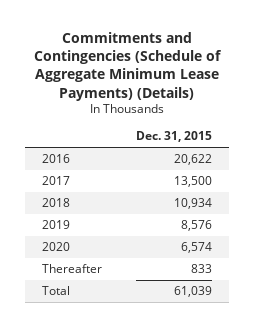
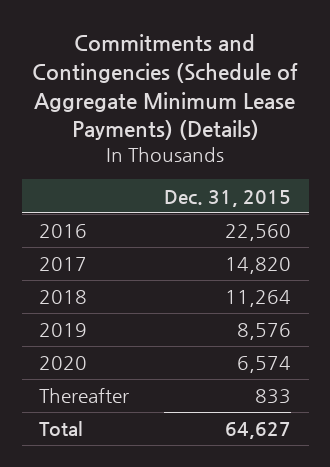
- 2016 | 20,622
- 2017 | 13,500
- 2018 | 10,934
+ 2016 | 22,560
+ 2017 | 14,820
+ 2018 | 11,264
- Total | 61,039
+ Total | 64,627

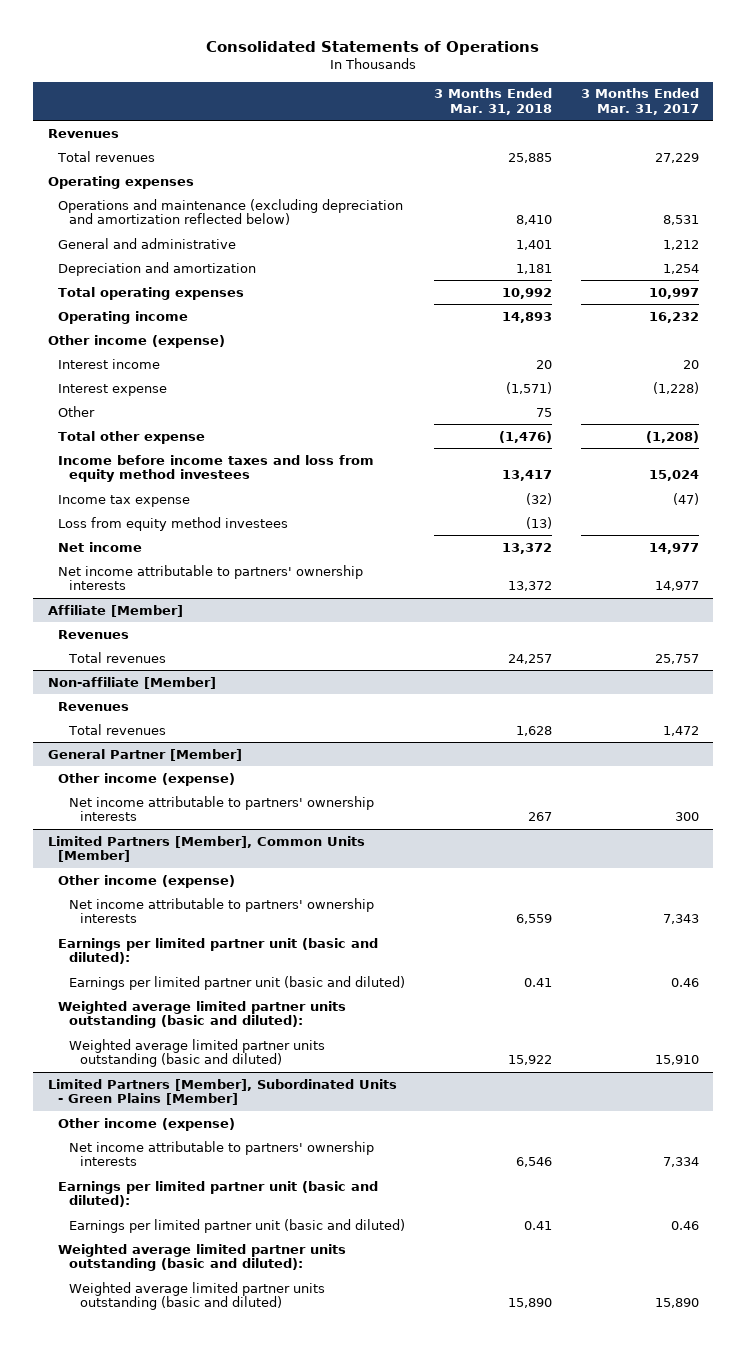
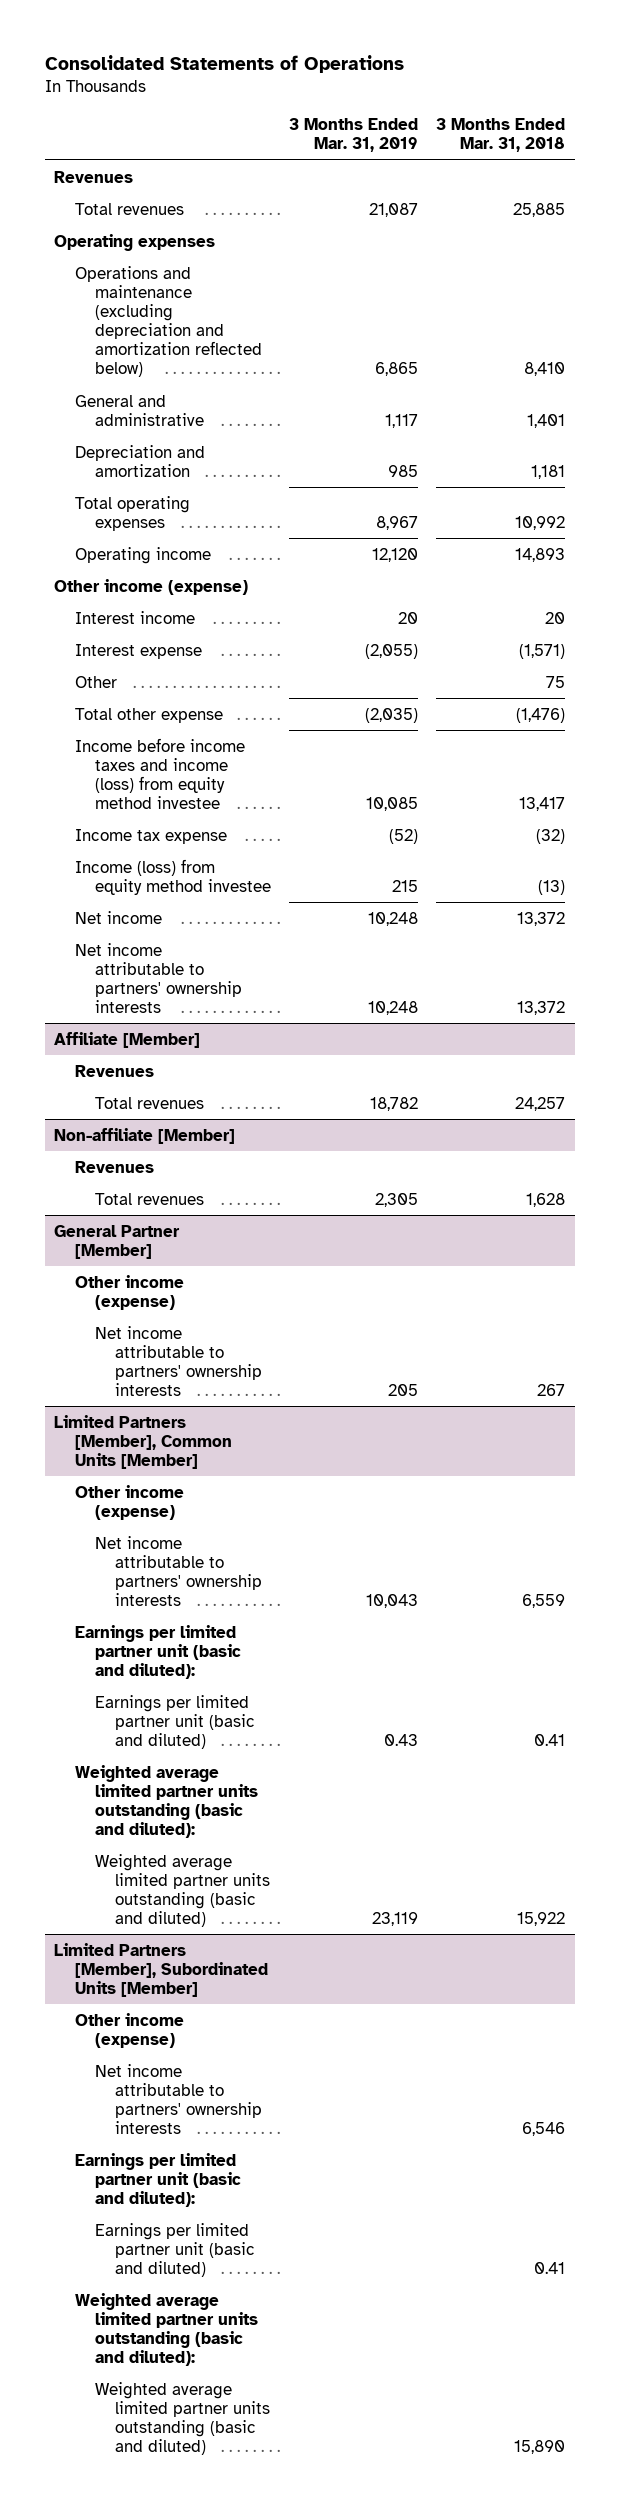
- | 3 Months Ended Mar. 31, 2018 | 3 Months Ended Mar. 31, 2017
+ | 3 Months Ended Mar. 31, 2019 | 3 Months Ended Mar. 31, 2018
- Income before income taxes and loss from equity method investees | 13,417 | 15,024
+ Income before income taxes and income (loss) from equity method investee | 10,085 | 13,417
- Loss from equity method investees | (13) |
+ Income (loss) from equity method investee | 215 | (13)
- Limited Partners [Member], Subordinated Units - Green Plains [Member]
+ Limited Partners [Member], Subordinated Units [Member]

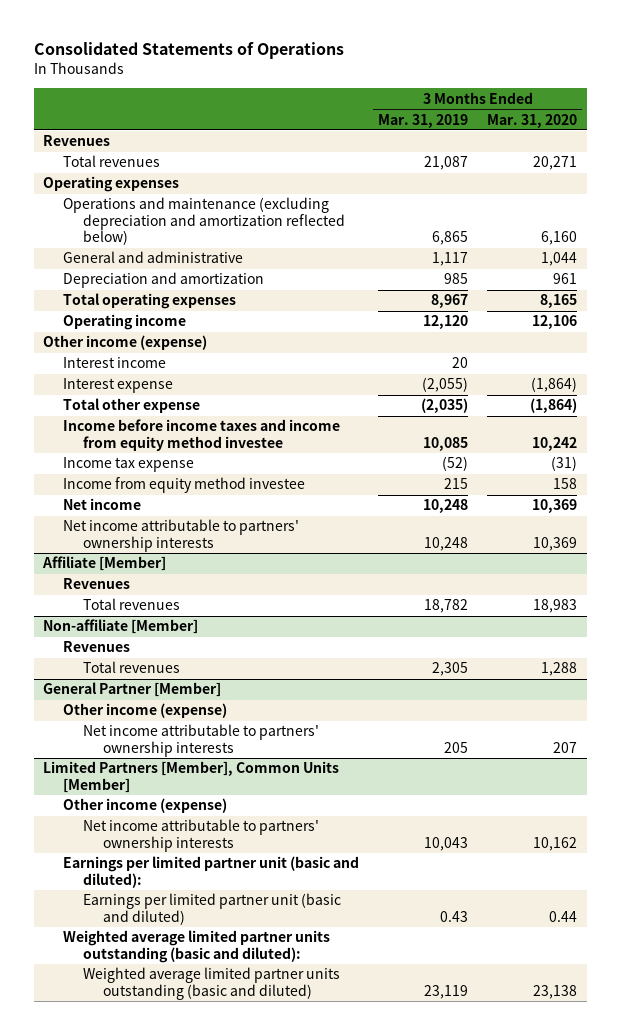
- | 3 Months Ended Mar. 31, 2019 | 3 Months Ended Mar. 31, 2018
+ | 3 Months Ended Mar. 31, 2019 | 3 Months Ended Mar. 31, 2020
- Other | | 75
- Income before income taxes and income (loss) from equity method investee | 10,085 | 13,417
+ Income before income taxes and income from equity method investee | 10,085 | 10,242
- Income (loss) from equity method investee | 215 | (13)
+ Income from equity method investee | 215 | 158
- Limited Partners [Member], Subordinated Units [Member]
- Other income (expense)
- Net income attributable to partners' ownership interests | | 6,546
- Earnings per limited partner unit (basic and diluted):
- Earnings per limited partner unit (basic and diluted) | | 0.41
- Weighted average limited partner units outstanding (basic and diluted):
- Weighted average limited partner units outstanding (basic and diluted) | | 15,890

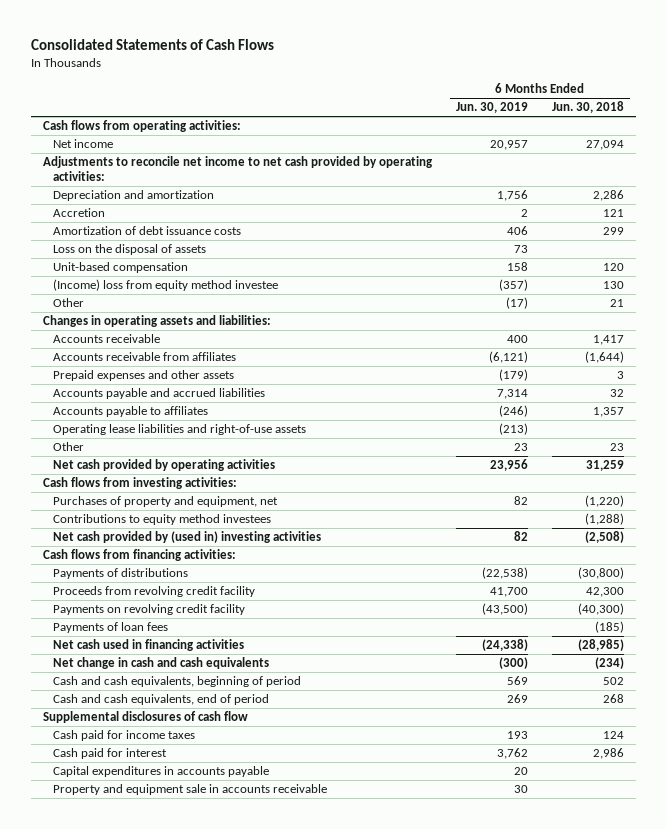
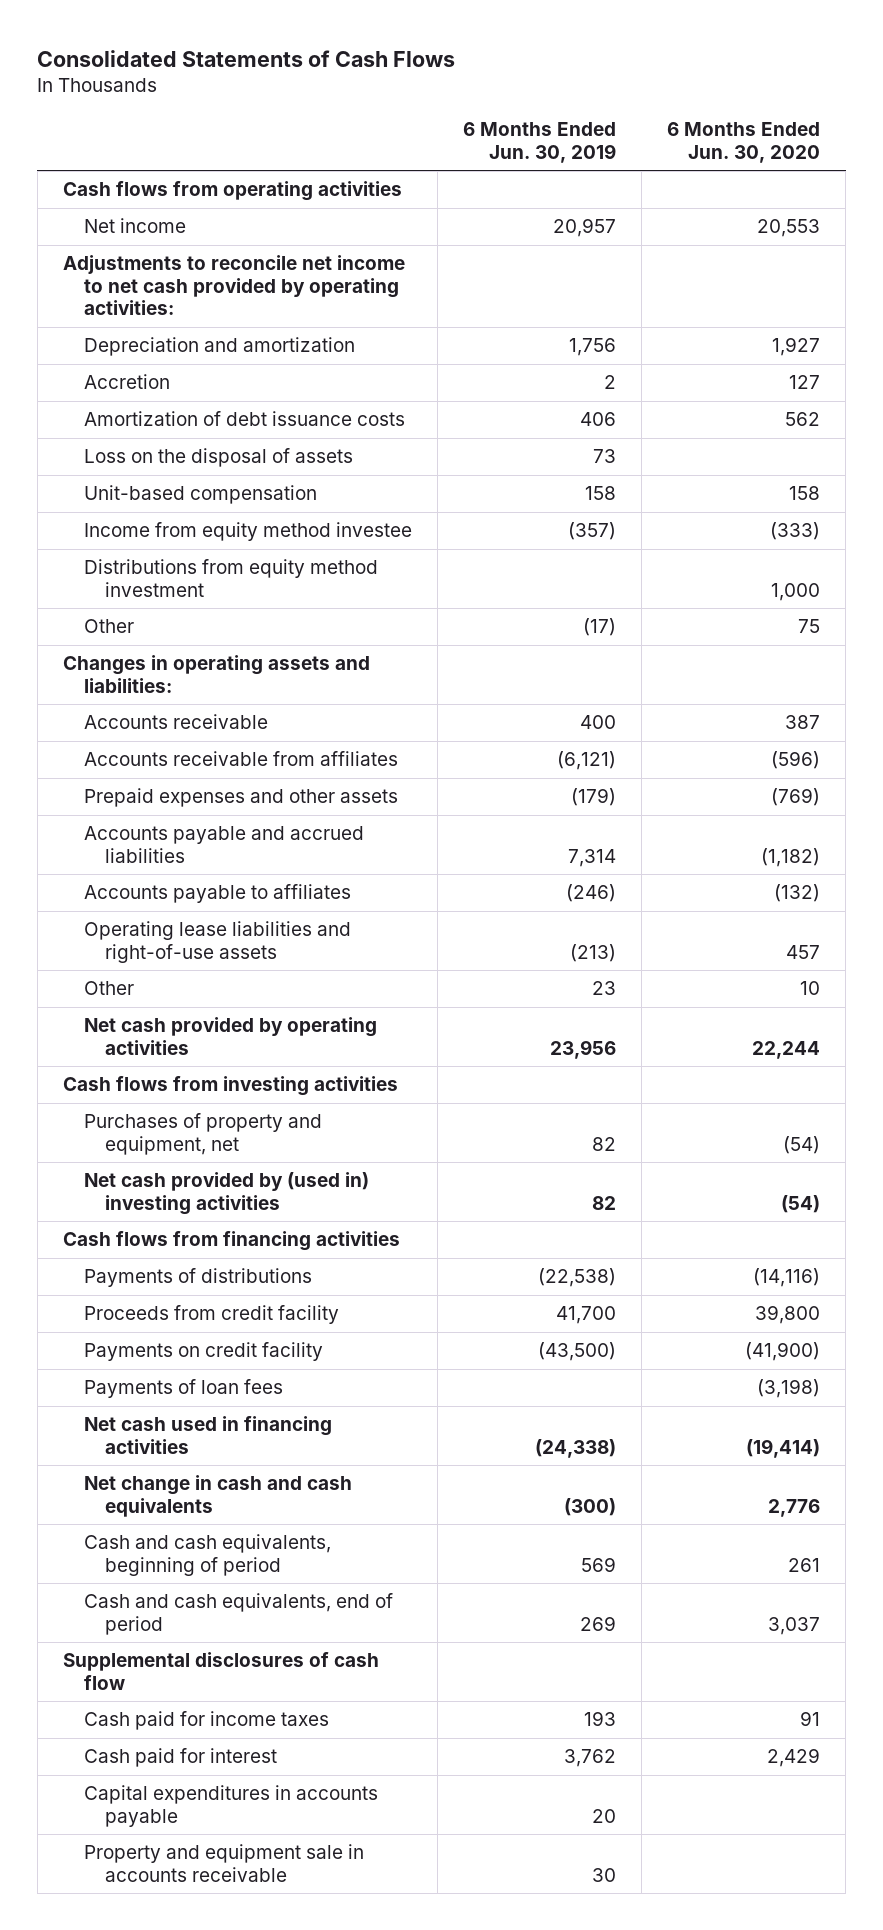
- | 6 Months Ended Jun. 30, 2019 | 6 Months Ended Jun. 30, 2018
+ | 6 Months Ended Jun. 30, 2019 | 6 Months Ended Jun. 30, 2020
- Cash flows from operating activities:
+ Cash flows from operating activities
- (Income) loss from equity method investee | (357) | 130
+ Income from equity method investee | (357) | (333)
+ Distributions from equity method investment | | 1,000
- Cash flows from investing activities:
+ Cash flows from investing activities
- Contributions to equity method investees | | (1,288)
- Cash flows from financing activities:
+ Cash flows from financing activities
- Proceeds from revolving credit facility | 41,700 | 42,300
- Payments on revolving credit facility | (43,500) | (40,300)
+ Proceeds from credit facility | 41,700 | 39,800
+ Payments on credit facility | (43,500) | (41,900)

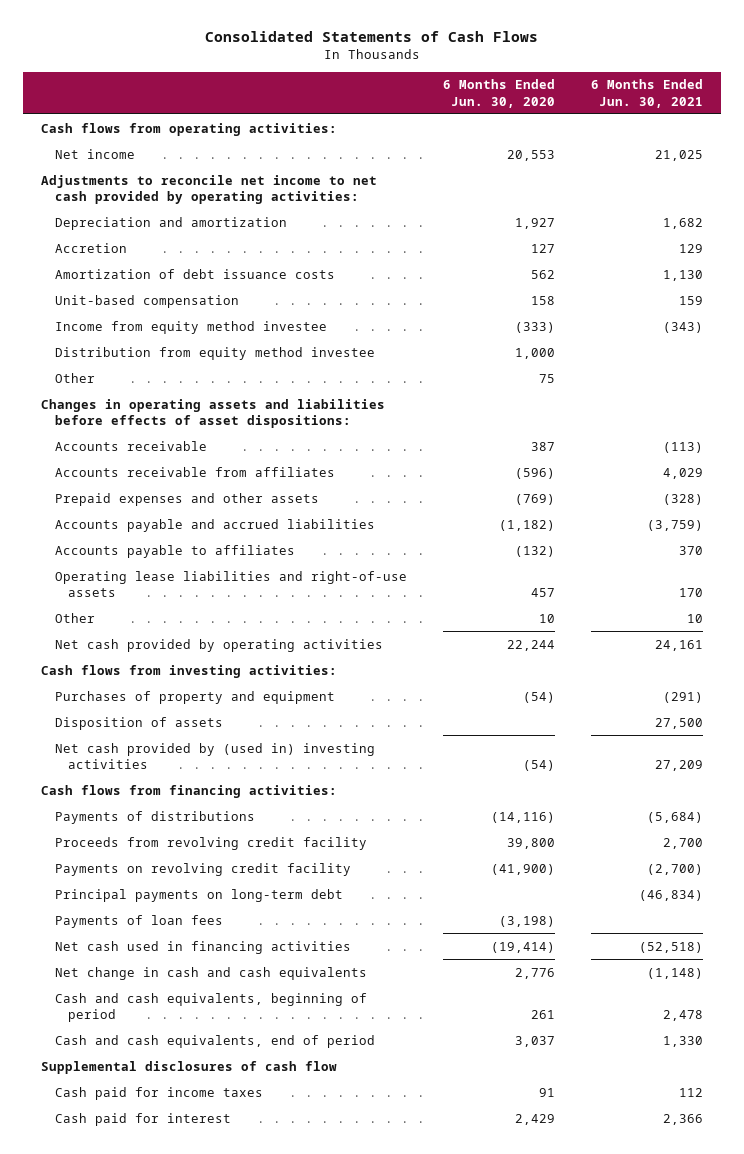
- | 6 Months Ended Jun. 30, 2019 | 6 Months Ended Jun. 30, 2020
+ | 6 Months Ended Jun. 30, 2020 | 6 Months Ended Jun. 30, 2021
- Cash flows from operating activities
+ Cash flows from operating activities:
- Loss on the disposal of assets | 73 |
- Distributions from equity method investment | | 1,000
+ Distribution from equity method investee | 1,000 |
- Changes in operating assets and liabilities:
+ Changes in operating assets and liabilities before effects of asset dispositions:
- Cash flows from investing activities
- Purchases of property and equipment, net | 82 | (54)
+ Cash flows from investing activities:
+ Purchases of property and equipment | (54) | (291)
+ Disposition of assets | | 27,500
- Cash flows from financing activities
+ Cash flows from financing activities:
- Proceeds from credit facility | 41,700 | 39,800
- Payments on credit facility | (43,500) | (41,900)
+ Proceeds from revolving credit facility | 39,800 | 2,700
+ Payments on revolving credit facility | (41,900) | (2,700)
+ Principal payments on long-term debt | | (46,834)
- Capital expenditures in accounts payable | 20 |
- Property and equipment sale in accounts receivable | 30 |

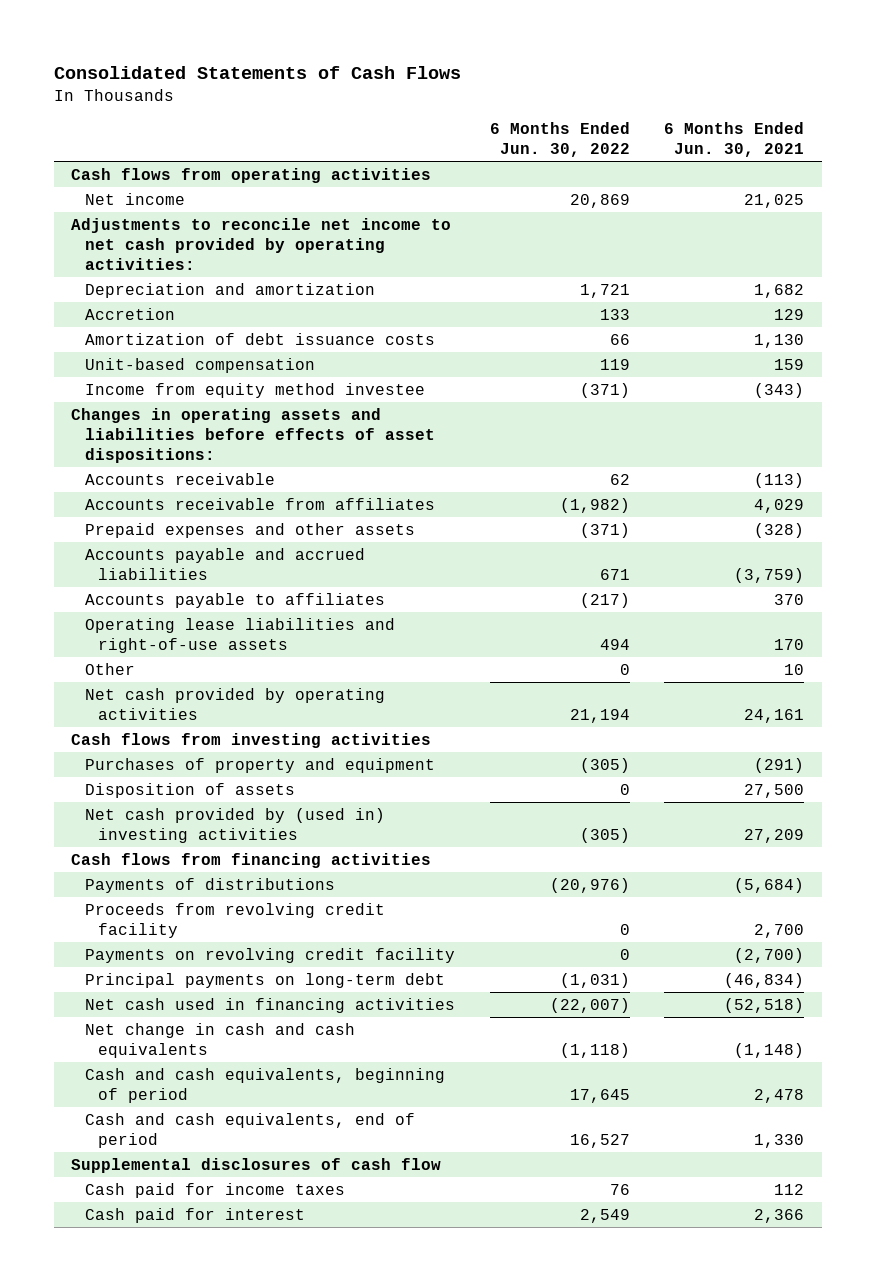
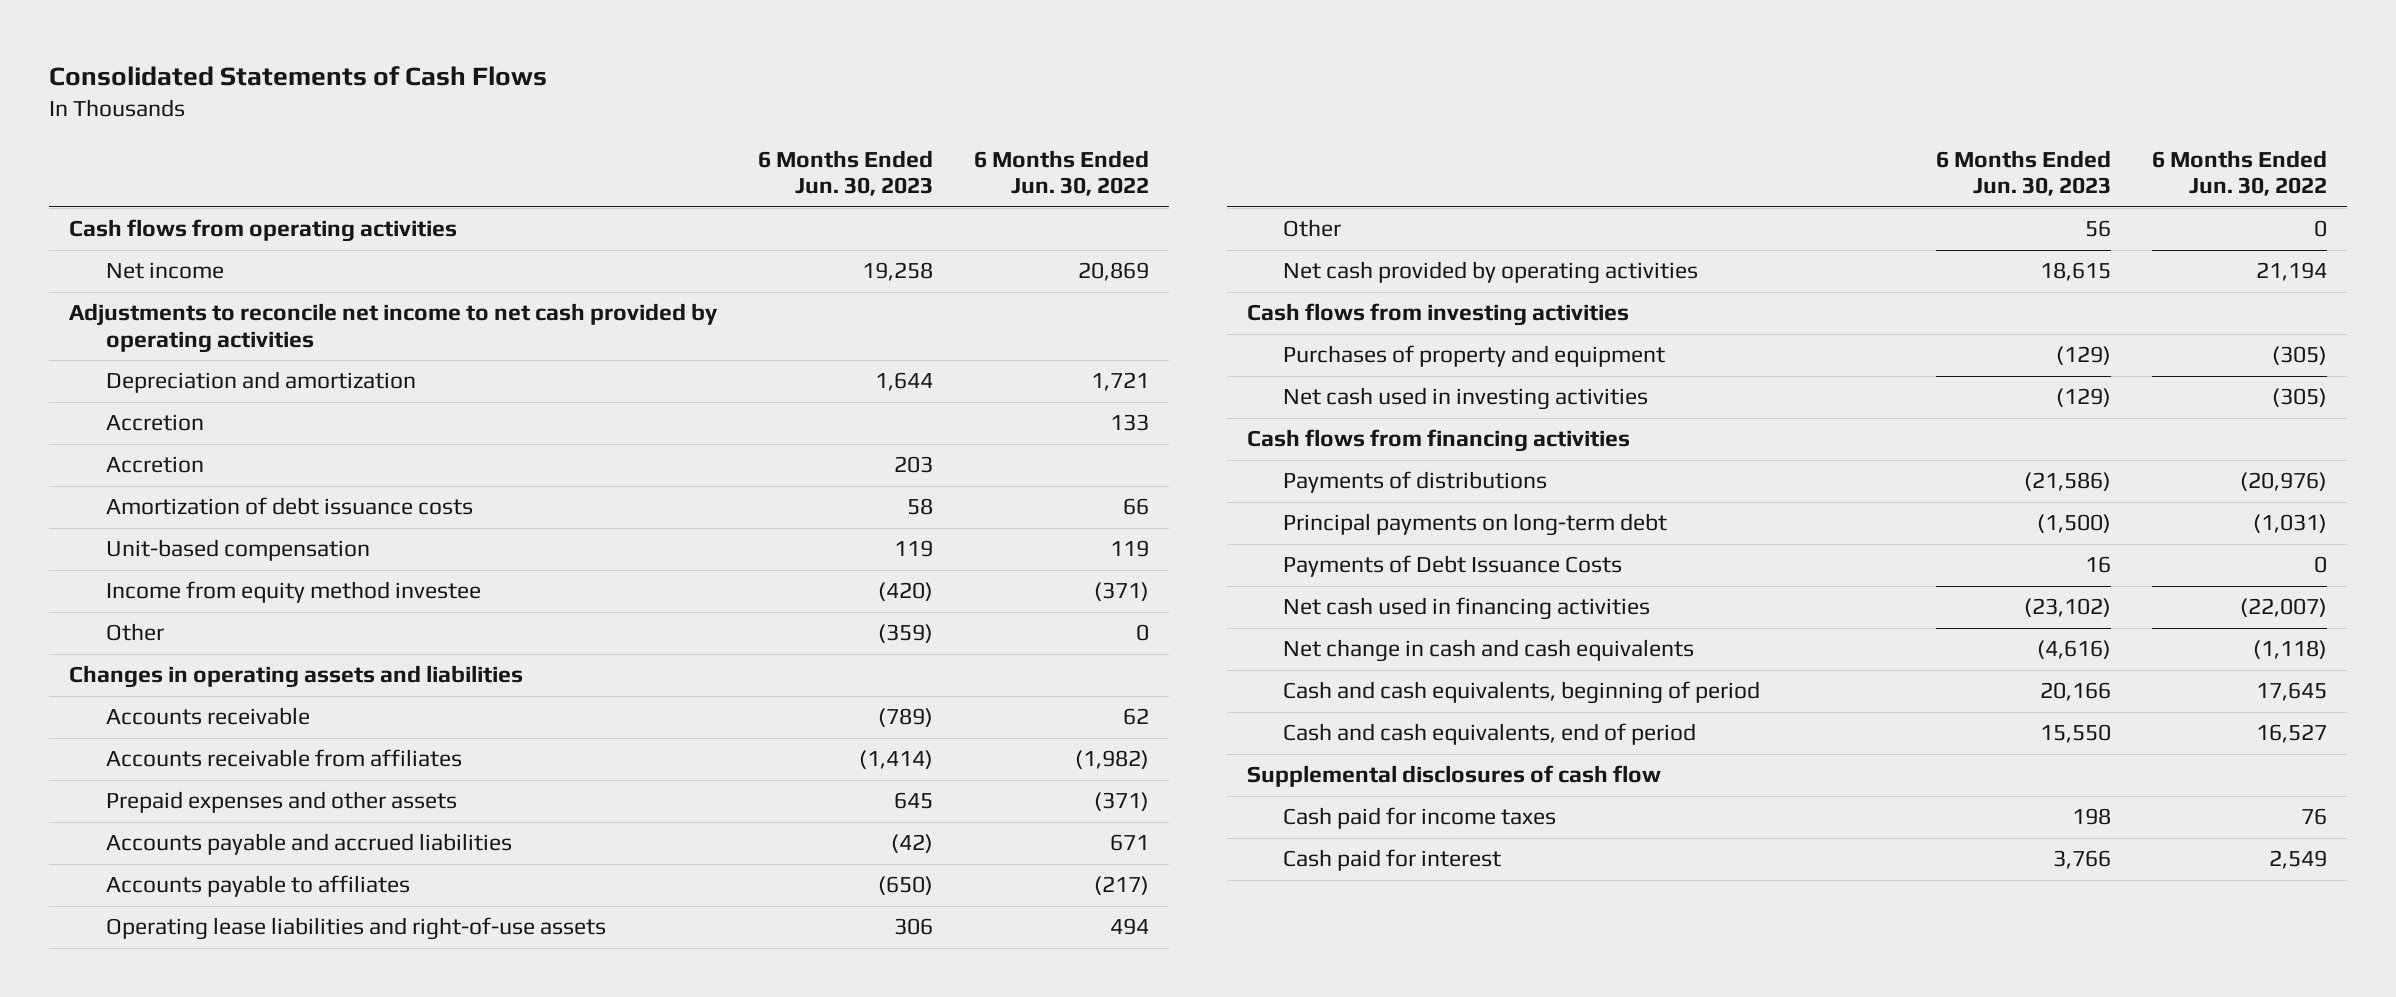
- | 6 Months Ended Jun. 30, 2022 | 6 Months Ended Jun. 30, 2021
+ | 6 Months Ended Jun. 30, 2023 | 6 Months Ended Jun. 30, 2022
- Adjustments to reconcile net income to net cash provided by operating activities:
+ Adjustments to reconcile net income to net cash provided by operating activities
+ Accretion | 203 |
- Changes in operating assets and liabilities before effects of asset dispositions:
+ Other | (359) | 0
+ Changes in operating assets and liabilities
- Disposition of assets | 0 | 27,500
- Net cash provided by (used in) investing activities | (305) | 27,209
+ Net cash used in investing activities | (129) | (305)
- Proceeds from revolving credit facility | 0 | 2,700
- Payments on revolving credit facility | 0 | (2,700)
+ Payments of Debt Issuance Costs | 16 | 0

